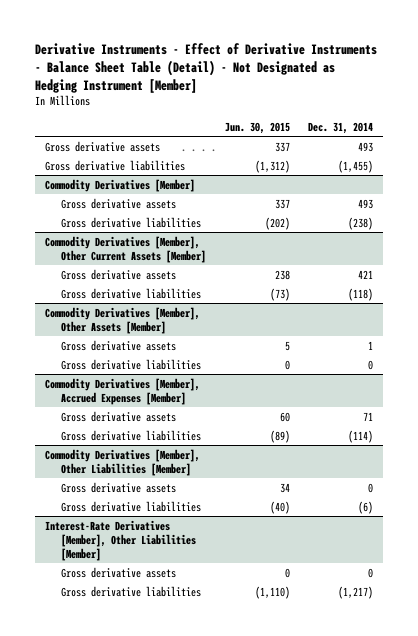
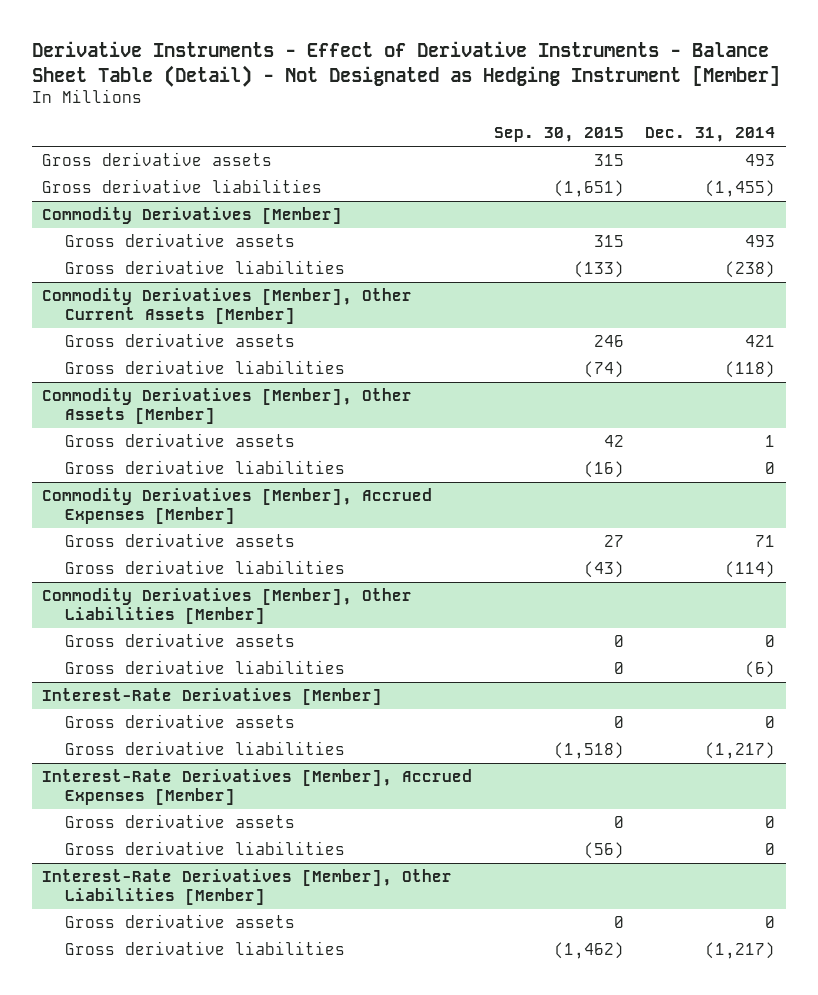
- | Jun. 30, 2015 | Dec. 31, 2014
+ | Sep. 30, 2015 | Dec. 31, 2014
+ Interest-Rate Derivatives [Member]
+ Gross derivative assets | 0 | 0
+ Gross derivative liabilities | (1,518) | (1,217)
+ Interest-Rate Derivatives [Member], Accrued Expenses [Member]
+ Gross derivative assets | 0 | 0
+ Gross derivative liabilities | (56) | 0

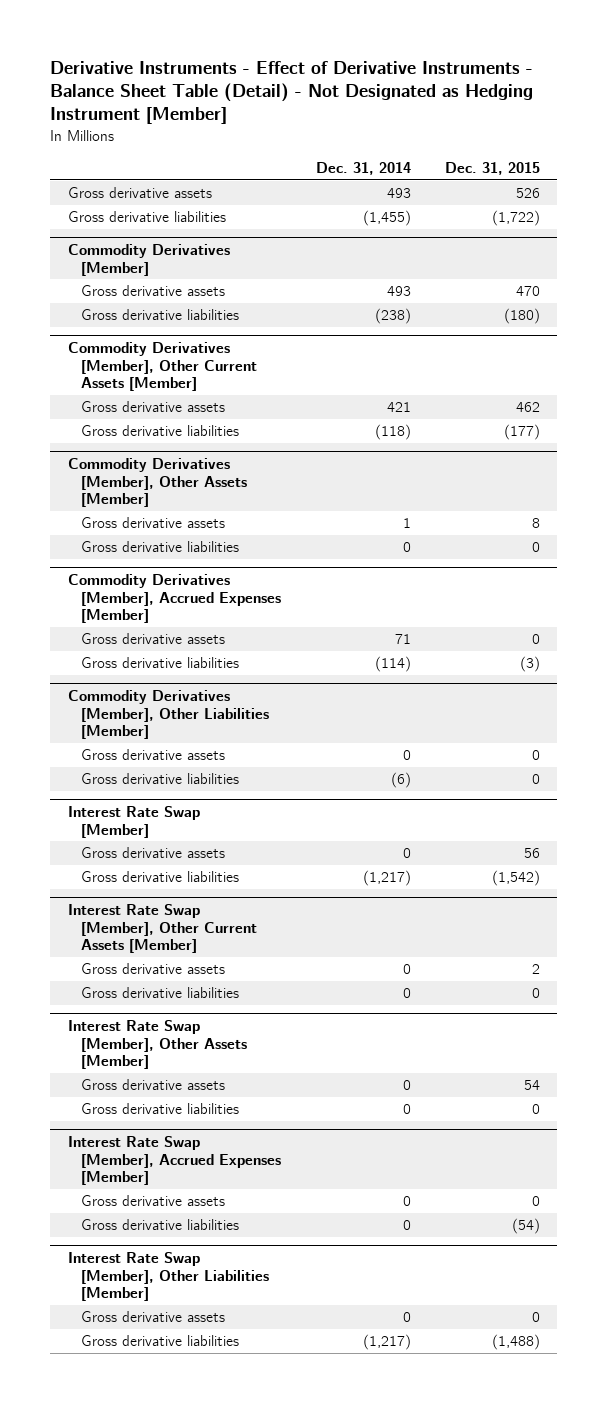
- | Sep. 30, 2015 | Dec. 31, 2014
+ | Dec. 31, 2014 | Dec. 31, 2015
- Interest-Rate Derivatives [Member]
+ Interest Rate Swap [Member]
- Interest-Rate Derivatives [Member], Accrued Expenses [Member]
+ Interest Rate Swap [Member], Other Current Assets [Member]
- Interest-Rate Derivatives [Member], Other Liabilities [Member]
+ Interest Rate Swap [Member], Other Assets [Member]
+ Gross derivative liabilities | 0 | 0
+ Interest Rate Swap [Member], Accrued Expenses [Member]
+ Gross derivative assets | 0 | 0
+ Gross derivative liabilities | 0 | (54)
+ Interest Rate Swap [Member], Other Liabilities [Member]
+ Gross derivative assets | 0 | 0

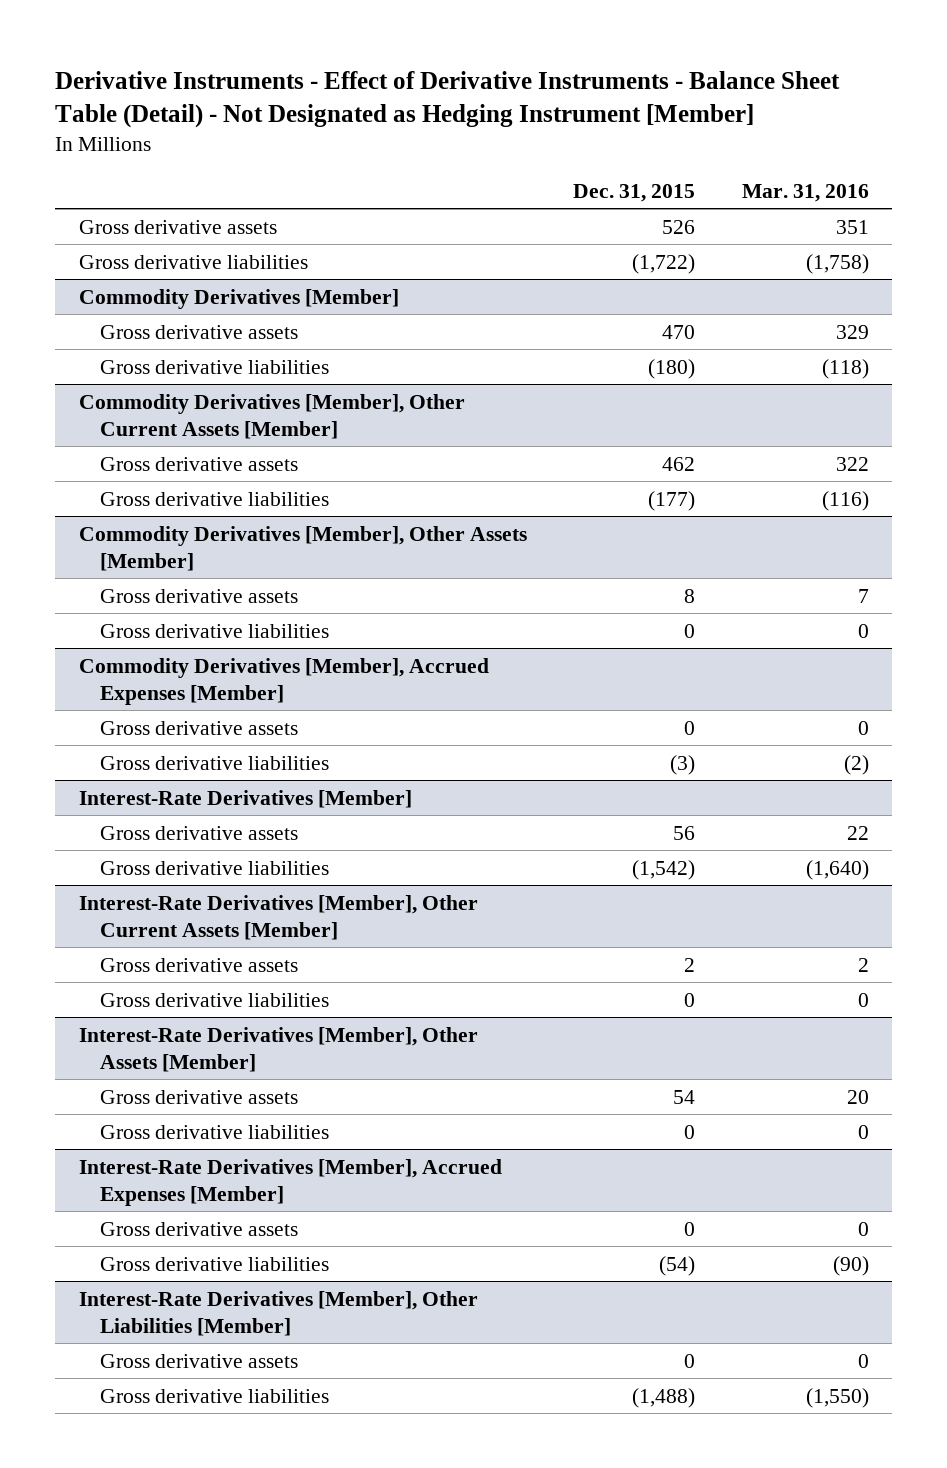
- | Dec. 31, 2014 | Dec. 31, 2015
+ | Dec. 31, 2015 | Mar. 31, 2016
- Commodity Derivatives [Member], Other Liabilities [Member]
- Gross derivative assets | 0 | 0
- Gross derivative liabilities | (6) | 0
- Interest Rate Swap [Member]
+ Interest-Rate Derivatives [Member]
- Interest Rate Swap [Member], Other Current Assets [Member]
+ Interest-Rate Derivatives [Member], Other Current Assets [Member]
- Interest Rate Swap [Member], Other Assets [Member]
+ Interest-Rate Derivatives [Member], Other Assets [Member]
- Interest Rate Swap [Member], Accrued Expenses [Member]
+ Interest-Rate Derivatives [Member], Accrued Expenses [Member]
- Interest Rate Swap [Member], Other Liabilities [Member]
+ Interest-Rate Derivatives [Member], Other Liabilities [Member]

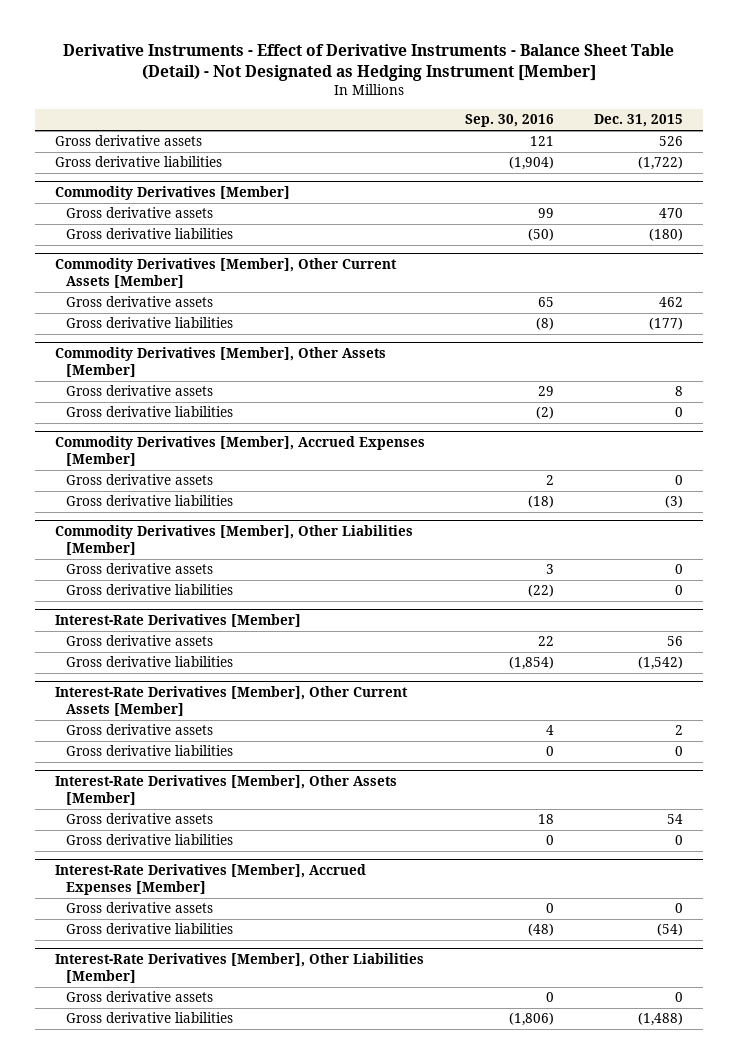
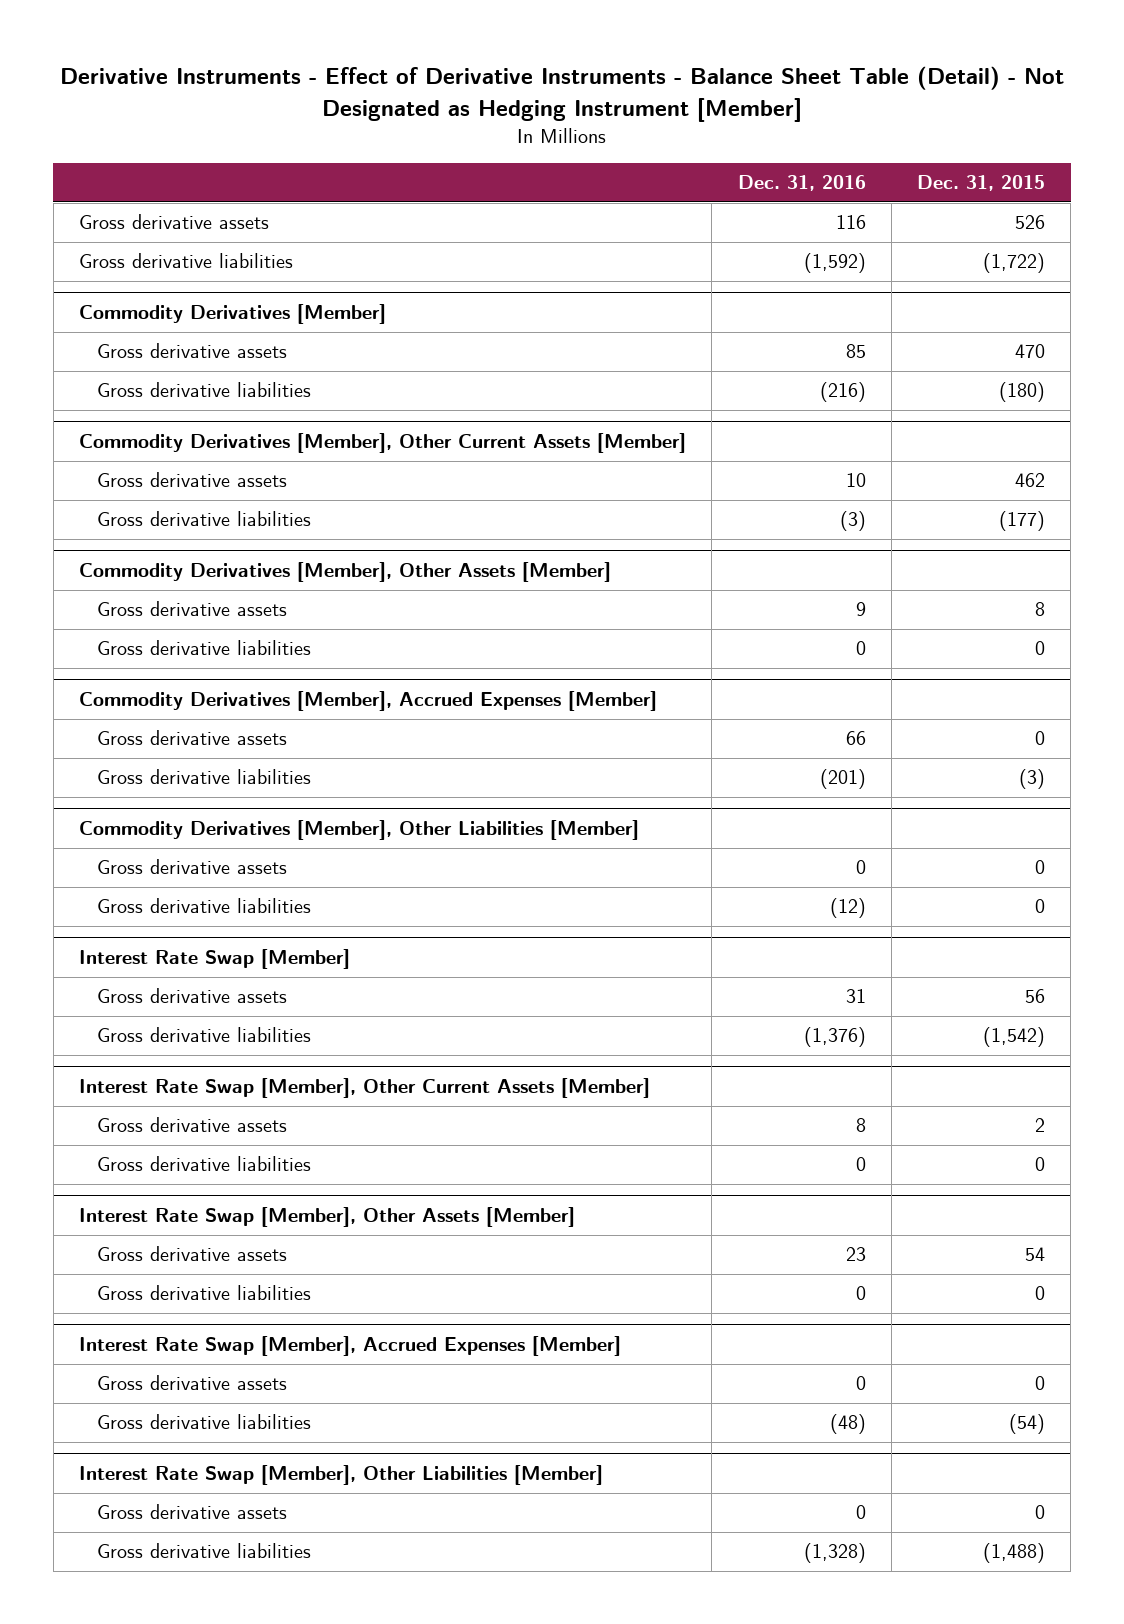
- | Sep. 30, 2016 | Dec. 31, 2015
+ | Dec. 31, 2016 | Dec. 31, 2015
- Interest-Rate Derivatives [Member]
+ Interest Rate Swap [Member]
- Interest-Rate Derivatives [Member], Other Current Assets [Member]
+ Interest Rate Swap [Member], Other Current Assets [Member]
- Interest-Rate Derivatives [Member], Other Assets [Member]
+ Interest Rate Swap [Member], Other Assets [Member]
- Interest-Rate Derivatives [Member], Accrued Expenses [Member]
+ Interest Rate Swap [Member], Accrued Expenses [Member]
- Interest-Rate Derivatives [Member], Other Liabilities [Member]
+ Interest Rate Swap [Member], Other Liabilities [Member]

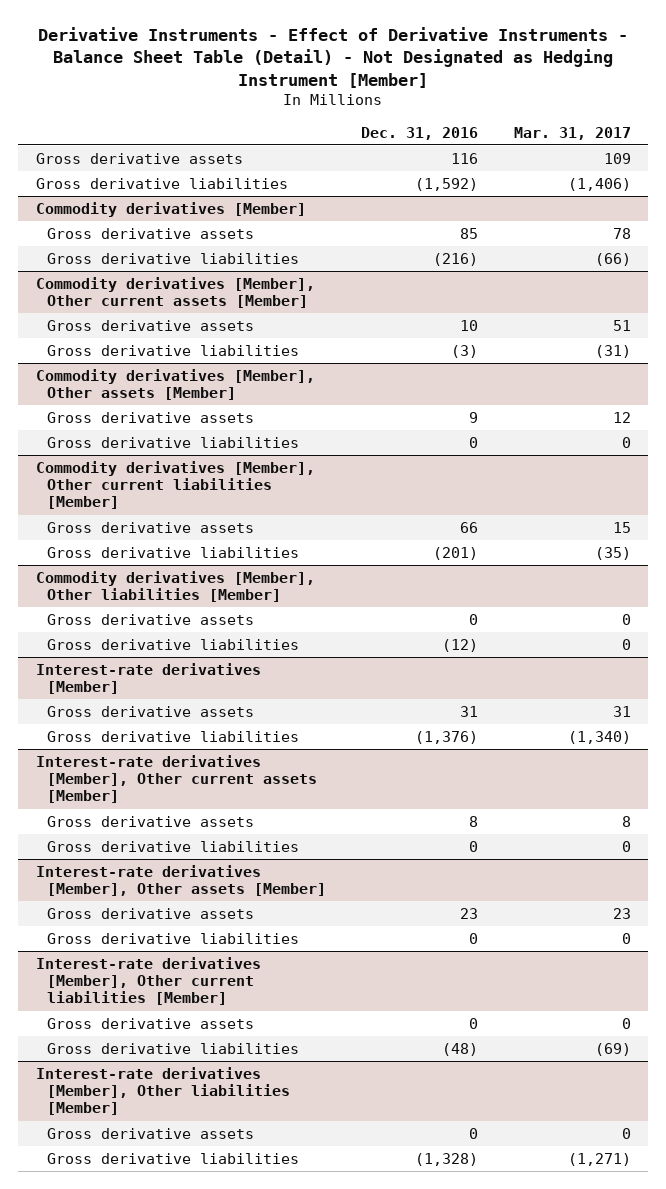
- | Dec. 31, 2016 | Dec. 31, 2015
+ | Dec. 31, 2016 | Mar. 31, 2017
- Commodity Derivatives [Member]
+ Commodity derivatives [Member]
- Commodity Derivatives [Member], Other Current Assets [Member]
+ Commodity derivatives [Member], Other current assets [Member]
- Commodity Derivatives [Member], Other Assets [Member]
+ Commodity derivatives [Member], Other assets [Member]
- Commodity Derivatives [Member], Accrued Expenses [Member]
+ Commodity derivatives [Member], Other current liabilities [Member]
- Commodity Derivatives [Member], Other Liabilities [Member]
+ Commodity derivatives [Member], Other liabilities [Member]
- Interest Rate Swap [Member]
+ Interest-rate derivatives [Member]
- Interest Rate Swap [Member], Other Current Assets [Member]
+ Interest-rate derivatives [Member], Other current assets [Member]
- Interest Rate Swap [Member], Other Assets [Member]
+ Interest-rate derivatives [Member], Other assets [Member]
- Interest Rate Swap [Member], Accrued Expenses [Member]
+ Interest-rate derivatives [Member], Other current liabilities [Member]
- Interest Rate Swap [Member], Other Liabilities [Member]
+ Interest-rate derivatives [Member], Other liabilities [Member]

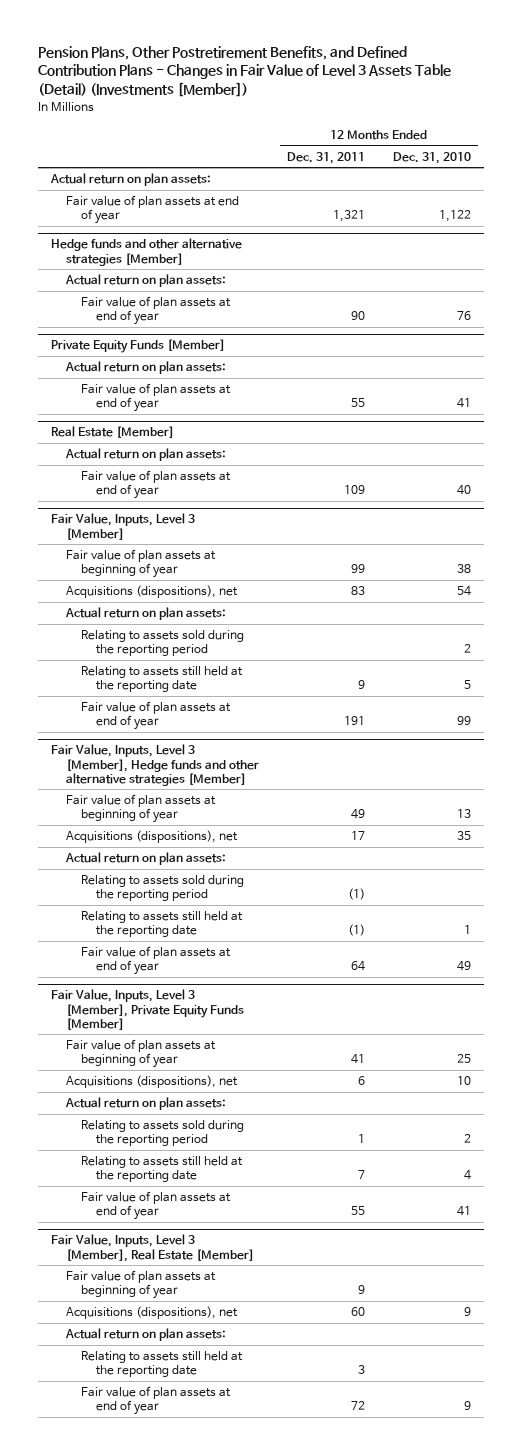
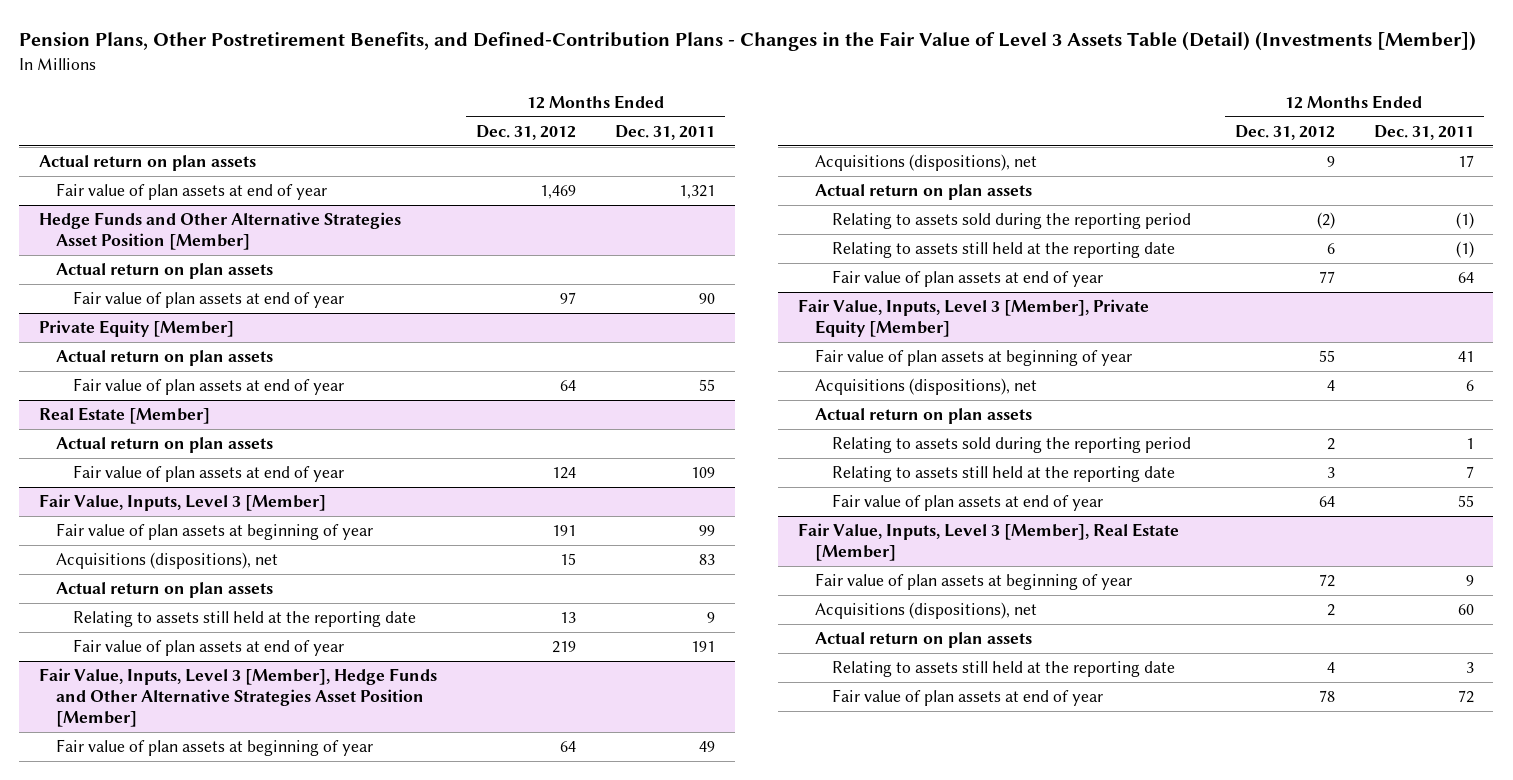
- Pension Plans, Other Postretirement Benefits, and Defined Contribution Plans - Changes in Fair Value of Level 3 Assets Table (Detail) (Investments [Member])
+ Pension Plans, Other Postretirement Benefits, and Defined-Contribution Plans - Changes in the Fair Value of Level 3 Assets Table (Detail) (Investments [Member])
- | 12 Months Ended Dec. 31, 2011 | 12 Months Ended Dec. 31, 2010
+ | 12 Months Ended Dec. 31, 2012 | 12 Months Ended Dec. 31, 2011
- Actual return on plan assets:
+ Actual return on plan assets
- Hedge funds and other alternative strategies [Member]
- Actual return on plan assets:
+ Hedge Funds and Other Alternative Strategies Asset Position [Member]
+ Actual return on plan assets
- Private Equity Funds [Member]
- Actual return on plan assets:
+ Private Equity [Member]
+ Actual return on plan assets
@ Real Estate [Member]
- Actual return on plan assets:
+ Actual return on plan assets
@ Fair Value, Inputs, Level 3 [Member]
- Actual return on plan assets:
- Relating to assets sold during the reporting period | | 2
+ Actual return on plan assets
- Fair Value, Inputs, Level 3 [Member], Hedge funds and other alternative strategies [Member]
+ Fair Value, Inputs, Level 3 [Member], Hedge Funds and Other Alternative Strategies Asset Position [Member]
- Actual return on plan assets:
+ Actual return on plan assets
- Fair Value, Inputs, Level 3 [Member], Private Equity Funds [Member]
+ Fair Value, Inputs, Level 3 [Member], Private Equity [Member]
- Actual return on plan assets:
+ Actual return on plan assets
@ Fair Value, Inputs, Level 3 [Member], Real Estate [Member]
- Actual return on plan assets:
+ Actual return on plan assets

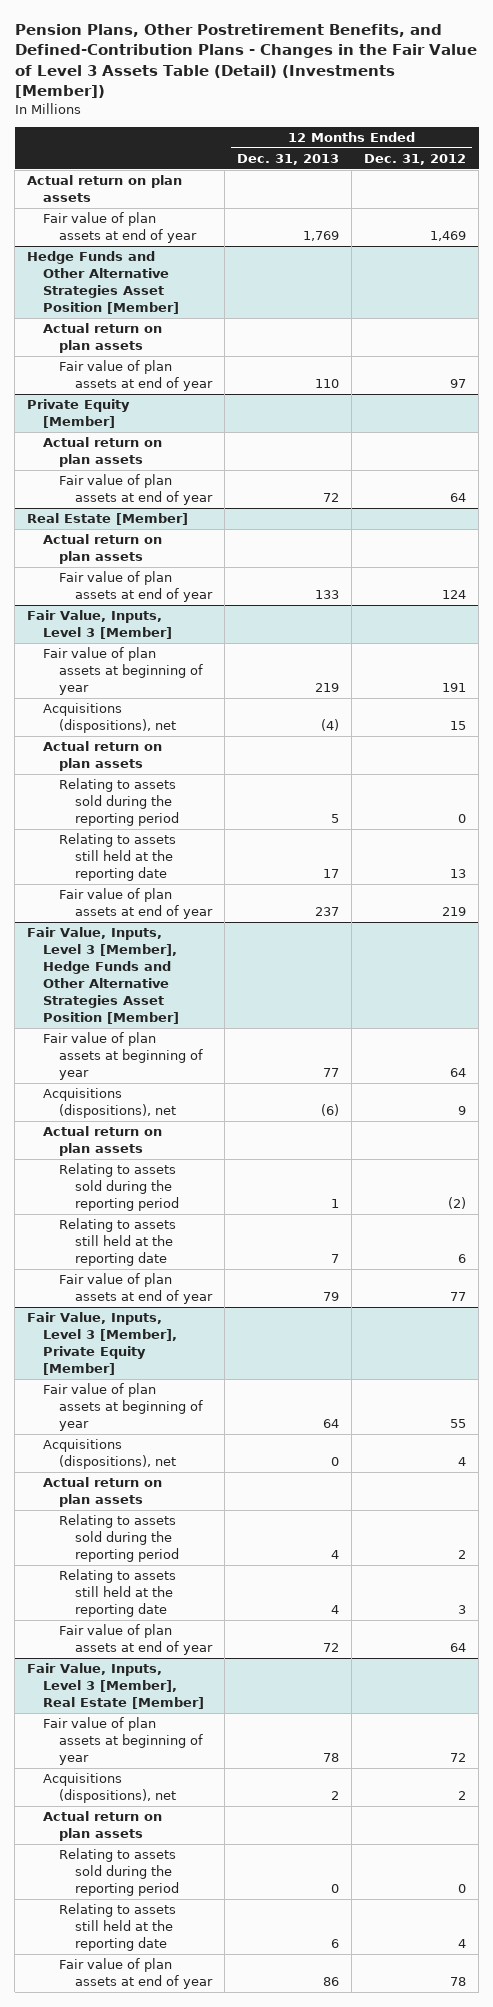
- | 12 Months Ended Dec. 31, 2012 | 12 Months Ended Dec. 31, 2011
+ | 12 Months Ended Dec. 31, 2013 | 12 Months Ended Dec. 31, 2012
@ Fair Value, Inputs, Level 3 [Member]
+ Relating to assets sold during the reporting period | 5 | 0
@ Fair Value, Inputs, Level 3 [Member], Real Estate [Member]
+ Relating to assets sold during the reporting period | 0 | 0

